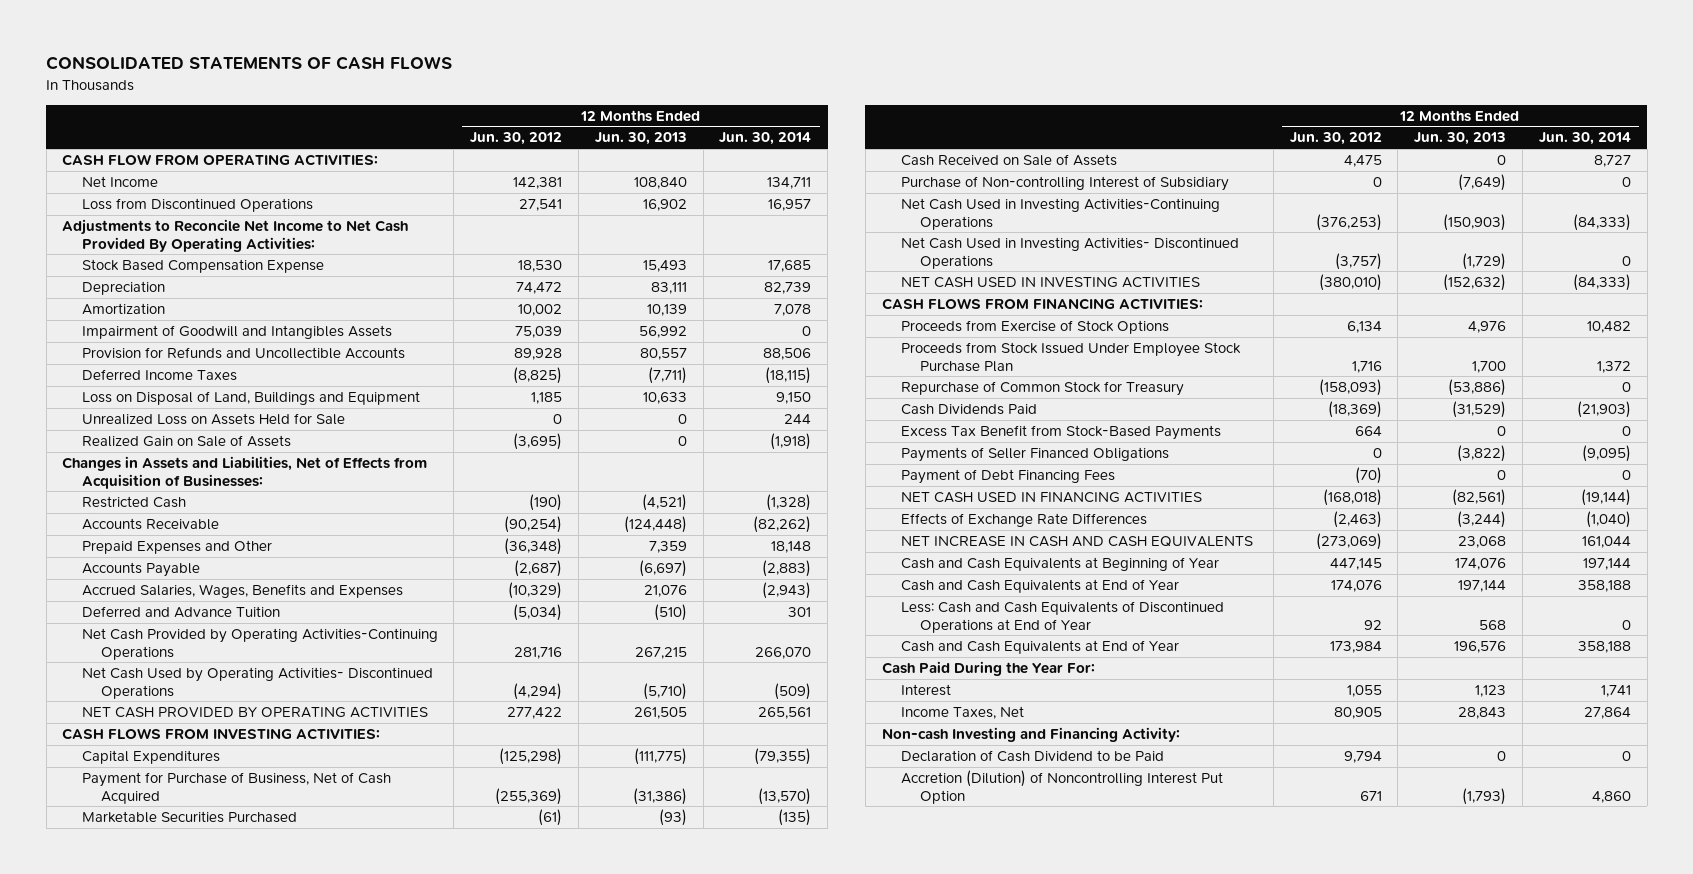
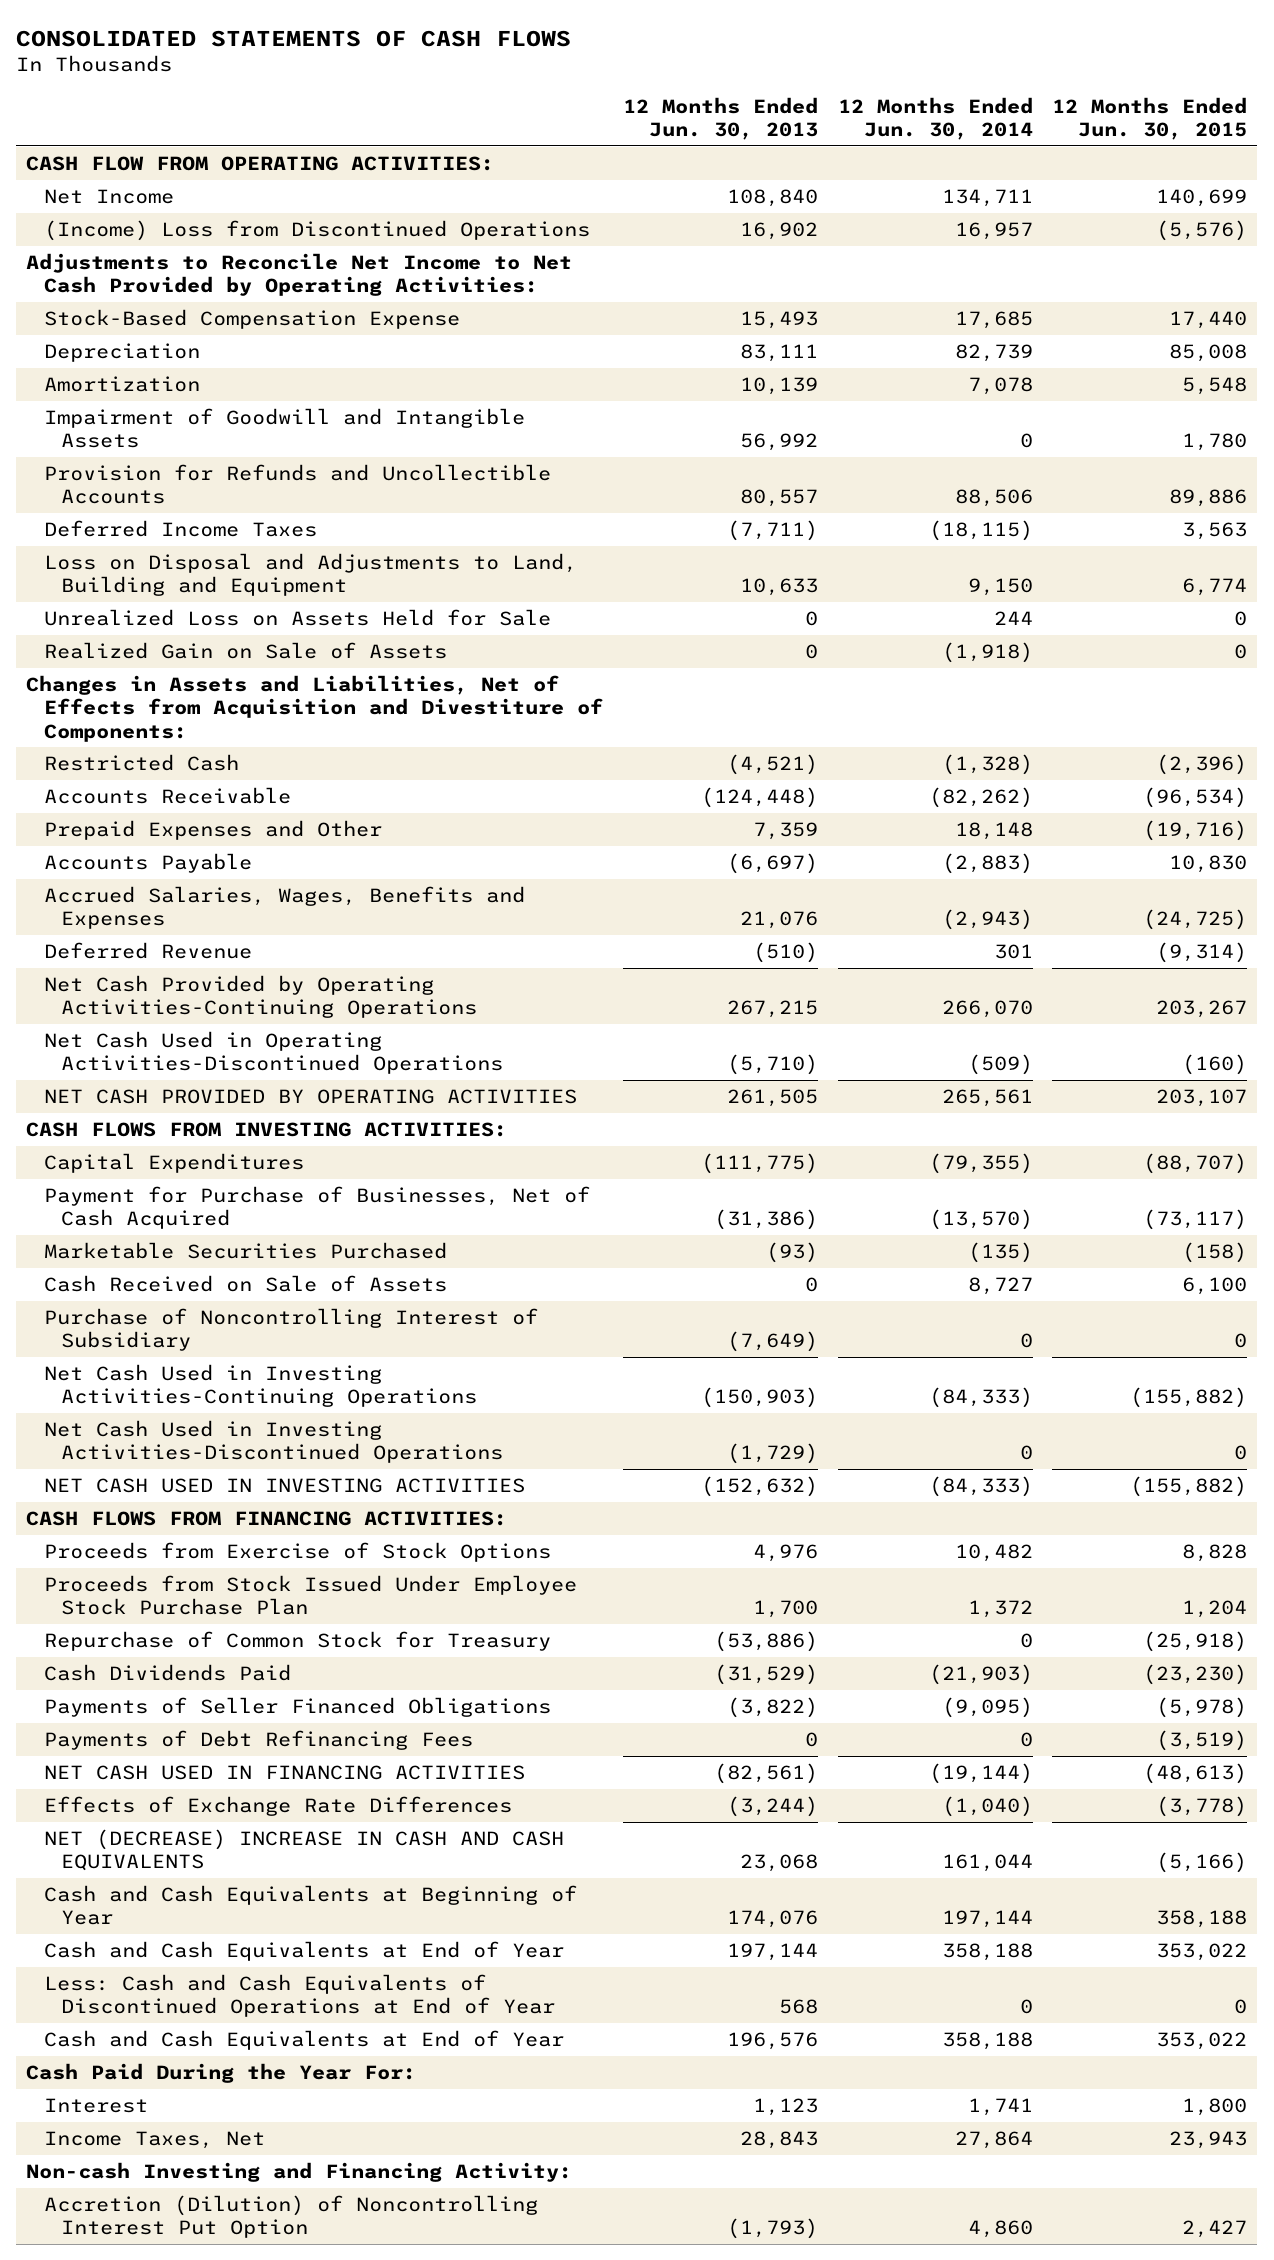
- | 12 Months Ended Jun. 30, 2012 | 12 Months Ended Jun. 30, 2013 | 12 Months Ended Jun. 30, 2014
+ | 12 Months Ended Jun. 30, 2013 | 12 Months Ended Jun. 30, 2014 | 12 Months Ended Jun. 30, 2015
- Loss from Discontinued Operations | 27,541 | 16,902 | 16,957
- Adjustments to Reconcile Net Income to Net Cash Provided By Operating Activities:
- Stock Based Compensation Expense | 18,530 | 15,493 | 17,685
+ (Income) Loss from Discontinued Operations | 16,902 | 16,957 | (5,576)
+ Adjustments to Reconcile Net Income to Net Cash Provided by Operating Activities:
+ Stock-Based Compensation Expense | 15,493 | 17,685 | 17,440
- Impairment of Goodwill and Intangibles Assets | 75,039 | 56,992 | 0
+ Impairment of Goodwill and Intangible Assets | 56,992 | 0 | 1,780
- Loss on Disposal of Land, Buildings and Equipment | 1,185 | 10,633 | 9,150
+ Loss on Disposal and Adjustments to Land, Building and Equipment | 10,633 | 9,150 | 6,774
- Changes in Assets and Liabilities, Net of Effects from Acquisition of Businesses:
+ Changes in Assets and Liabilities, Net of Effects from Acquisition and Divestiture of Components:
- Deferred and Advance Tuition | (5,034) | (510) | 301
+ Deferred Revenue | (510) | 301 | (9,314)
- Net Cash Used by Operating Activities- Discontinued Operations | (4,294) | (5,710) | (509)
+ Net Cash Used in Operating Activities-Discontinued Operations | (5,710) | (509) | (160)
- Payment for Purchase of Business, Net of Cash Acquired | (255,369) | (31,386) | (13,570)
+ Payment for Purchase of Businesses, Net of Cash Acquired | (31,386) | (13,570) | (73,117)
- Purchase of Non-controlling Interest of Subsidiary | 0 | (7,649) | 0
+ Purchase of Noncontrolling Interest of Subsidiary | (7,649) | 0 | 0
- Net Cash Used in Investing Activities- Discontinued Operations | (3,757) | (1,729) | 0
+ Net Cash Used in Investing Activities-Discontinued Operations | (1,729) | 0 | 0
- Excess Tax Benefit from Stock-Based Payments | 664 | 0 | 0
- Payment of Debt Financing Fees | (70) | 0 | 0
+ Payments of Debt Refinancing Fees | 0 | 0 | (3,519)
- NET INCREASE IN CASH AND CASH EQUIVALENTS | (273,069) | 23,068 | 161,044
+ NET (DECREASE) INCREASE IN CASH AND CASH EQUIVALENTS | 23,068 | 161,044 | (5,166)
- Declaration of Cash Dividend to be Paid | 9,794 | 0 | 0

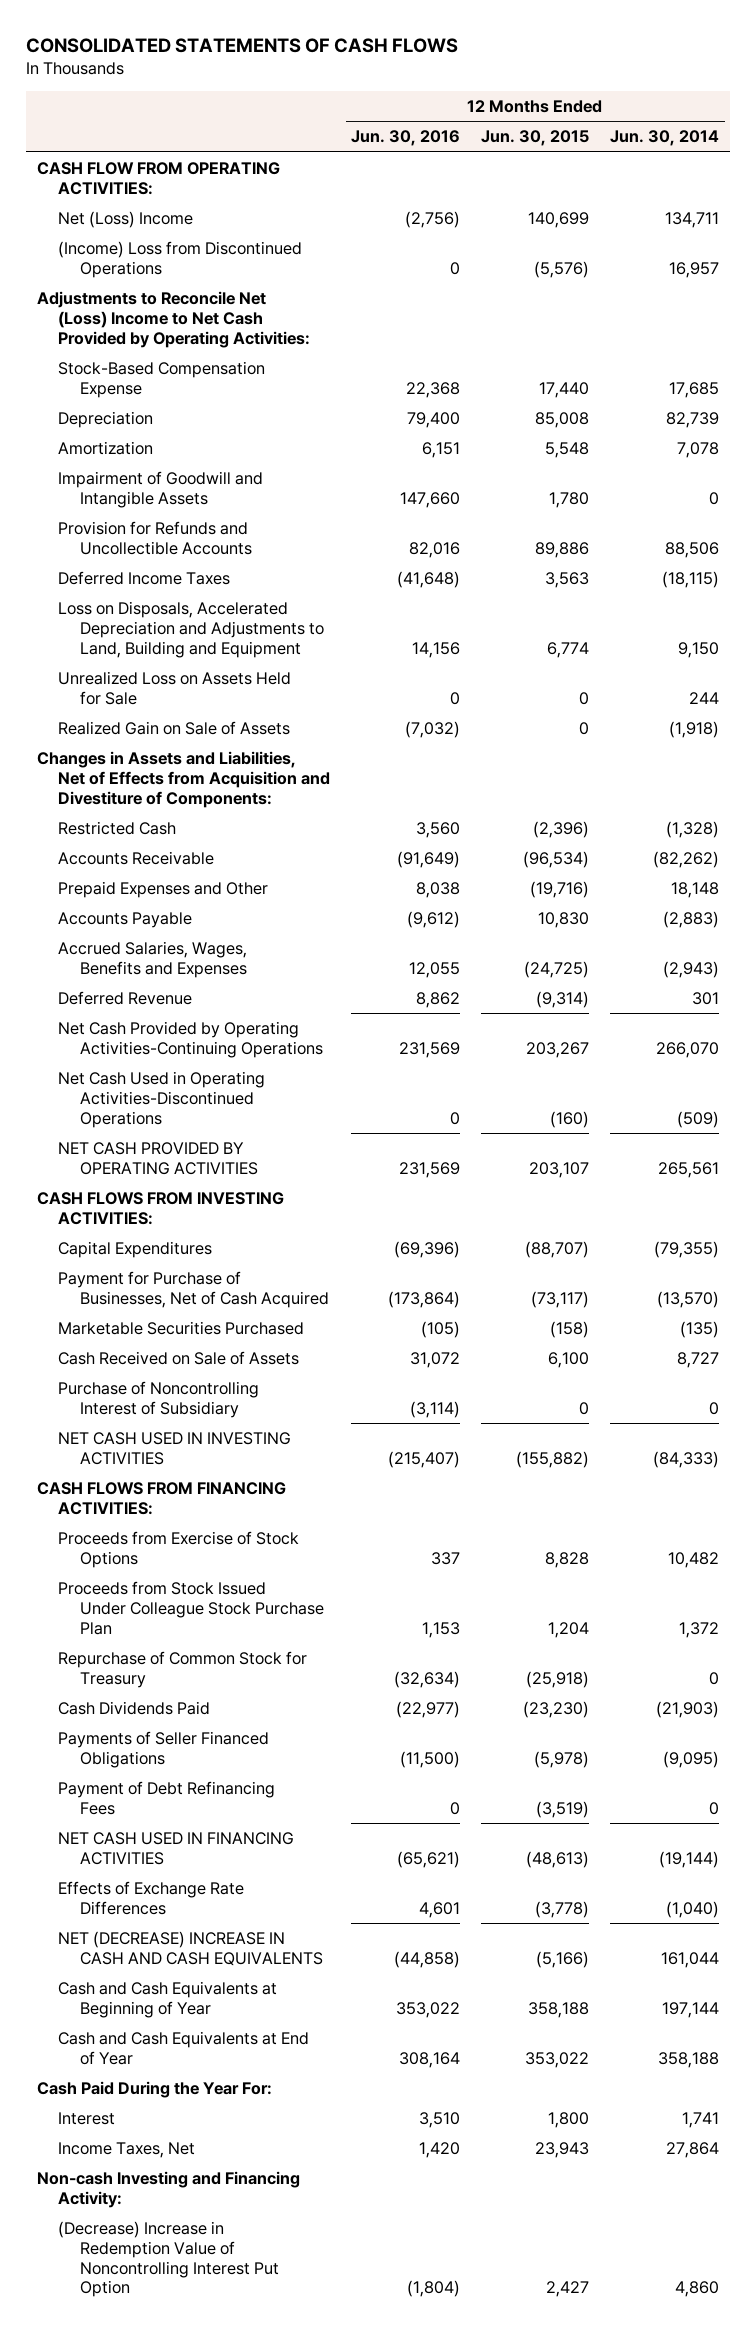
- | 12 Months Ended Jun. 30, 2013 | 12 Months Ended Jun. 30, 2014 | 12 Months Ended Jun. 30, 2015
+ | 12 Months Ended Jun. 30, 2016 | 12 Months Ended Jun. 30, 2015 | 12 Months Ended Jun. 30, 2014
- Net Income | 108,840 | 134,711 | 140,699
+ Net (Loss) Income | (2,756) | 140,699 | 134,711
- Adjustments to Reconcile Net Income to Net Cash Provided by Operating Activities:
+ Adjustments to Reconcile Net (Loss) Income to Net Cash Provided by Operating Activities:
- Loss on Disposal and Adjustments to Land, Building and Equipment | 10,633 | 9,150 | 6,774
+ Loss on Disposals, Accelerated Depreciation and Adjustments to Land, Building and Equipment | 14,156 | 6,774 | 9,150
- Net Cash Used in Investing Activities-Continuing Operations | (150,903) | (84,333) | (155,882)
- Net Cash Used in Investing Activities-Discontinued Operations | (1,729) | 0 | 0
- Proceeds from Stock Issued Under Employee Stock Purchase Plan | 1,700 | 1,372 | 1,204
+ Proceeds from Stock Issued Under Colleague Stock Purchase Plan | 1,153 | 1,204 | 1,372
- Payments of Debt Refinancing Fees | 0 | 0 | (3,519)
+ Payment of Debt Refinancing Fees | 0 | (3,519) | 0
- Less: Cash and Cash Equivalents of Discontinued Operations at End of Year | 568 | 0 | 0
- Cash and Cash Equivalents at End of Year | 196,576 | 358,188 | 353,022
- Accretion (Dilution) of Noncontrolling Interest Put Option | (1,793) | 4,860 | 2,427
+ (Decrease) Increase in Redemption Value of Noncontrolling Interest Put Option | (1,804) | 2,427 | 4,860

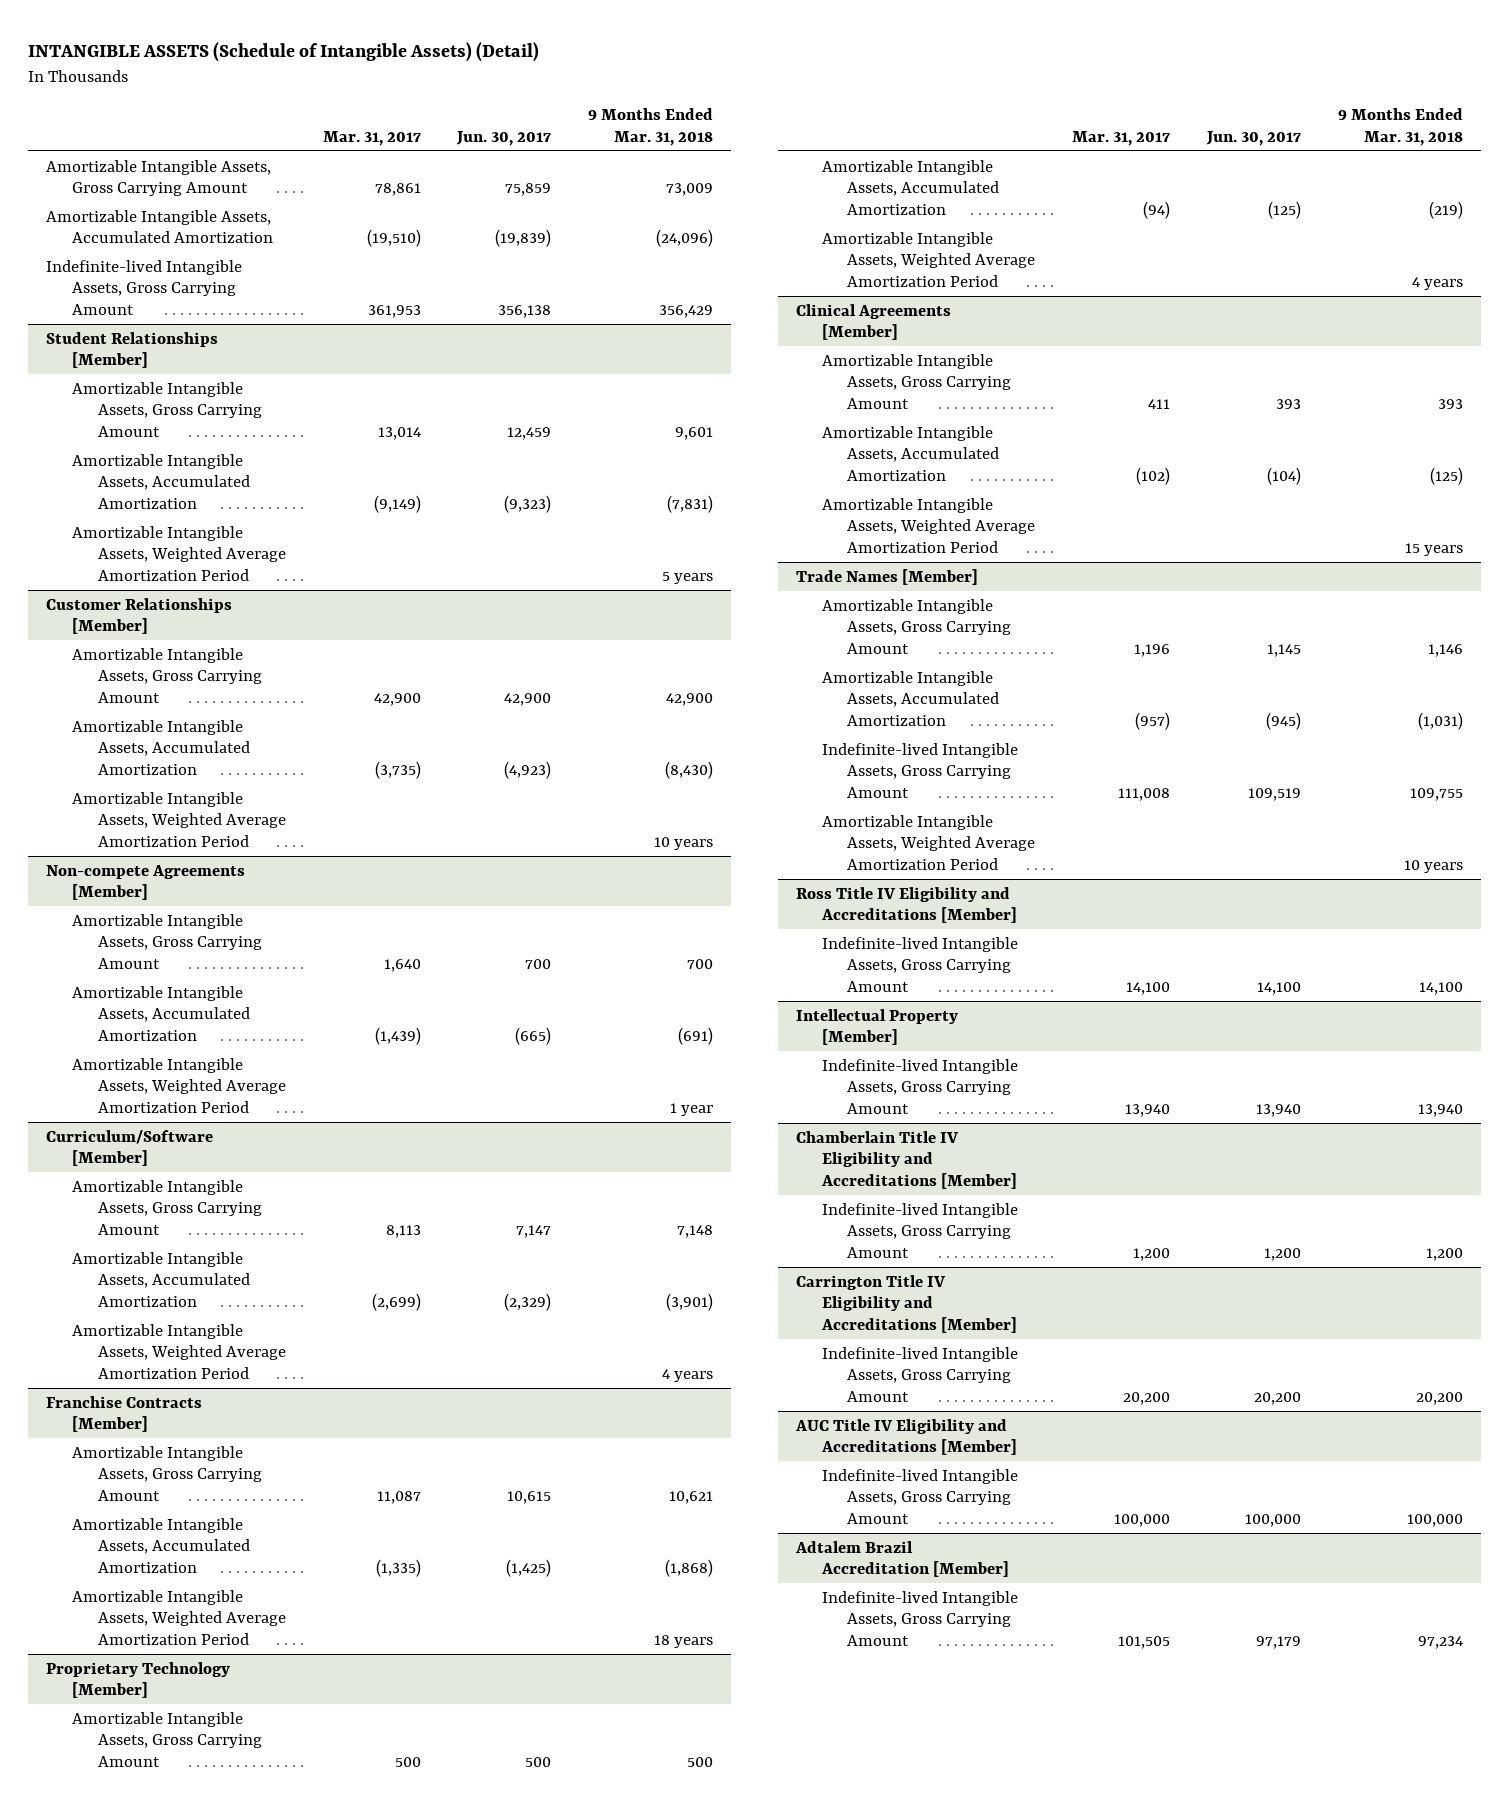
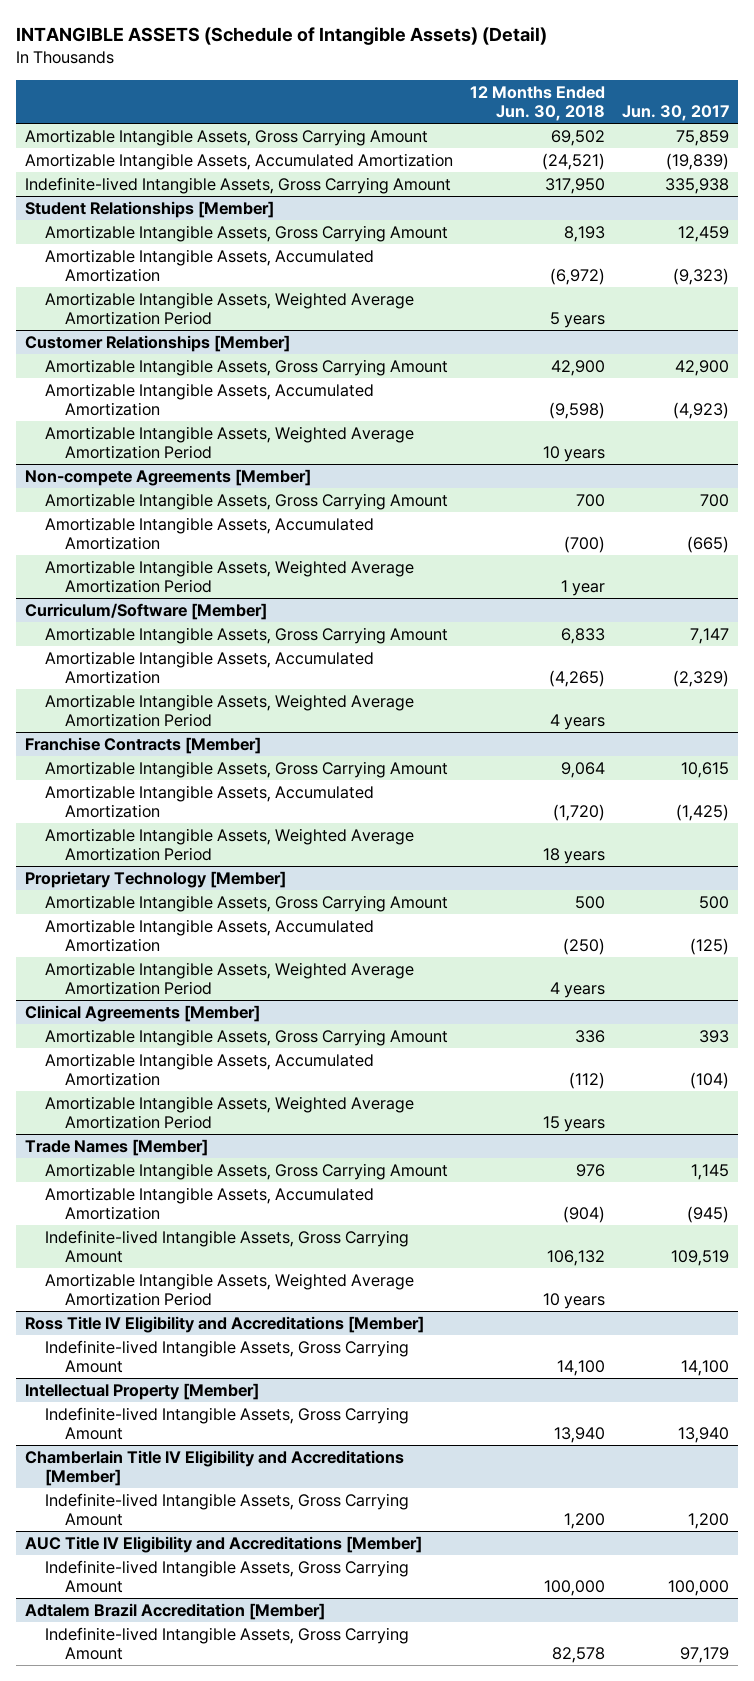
- | Mar. 31, 2017 | Jun. 30, 2017 | 9 Months Ended Mar. 31, 2018
+ | 12 Months Ended Jun. 30, 2018 | Jun. 30, 2017
- Indefinite-lived Intangible Assets, Gross Carrying Amount | 361,953 | 356,138 | 356,429
+ Indefinite-lived Intangible Assets, Gross Carrying Amount | 317,950 | 335,938
- Carrington Title IV Eligibility and Accreditations [Member]
- Indefinite-lived Intangible Assets, Gross Carrying Amount | 20,200 | 20,200 | 20,200

